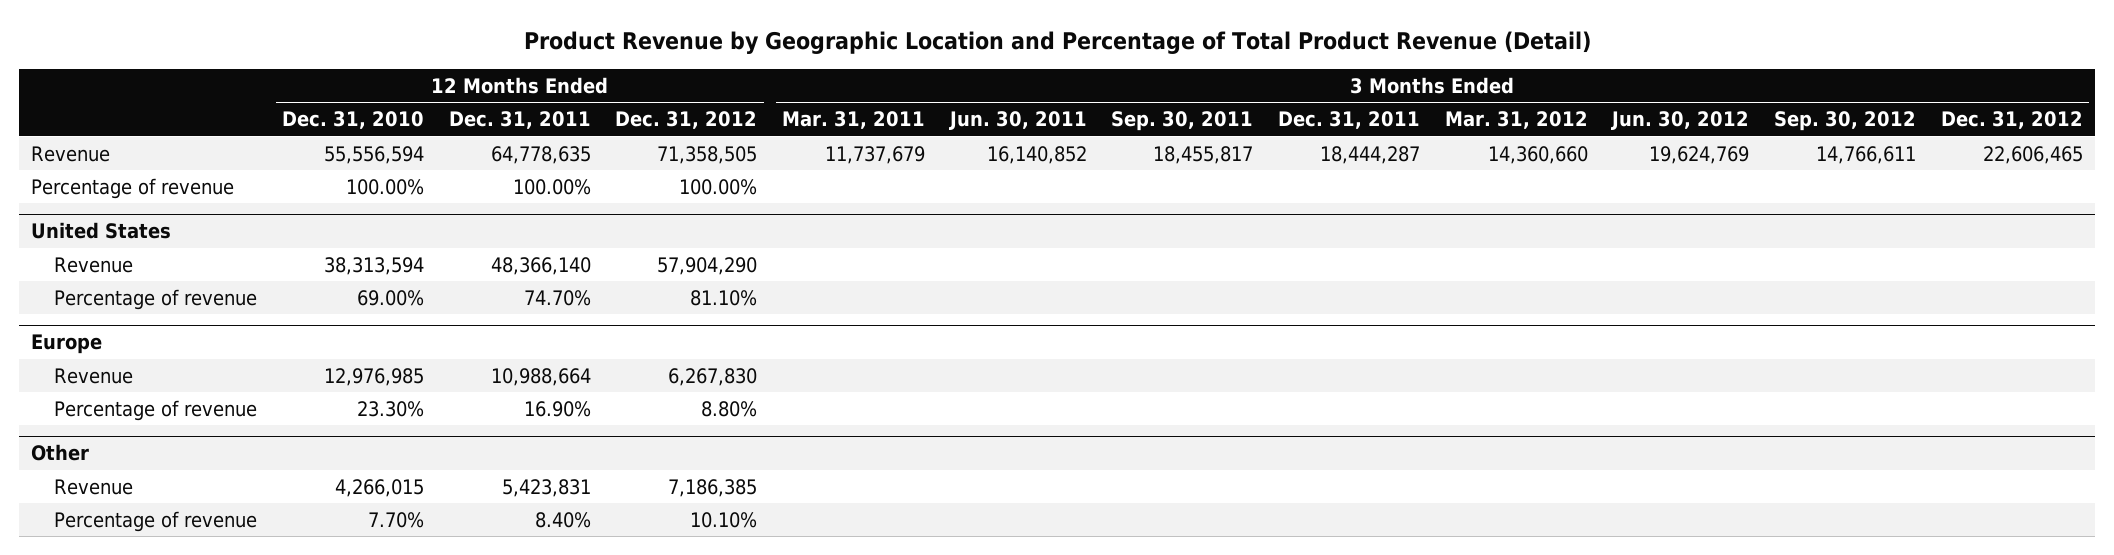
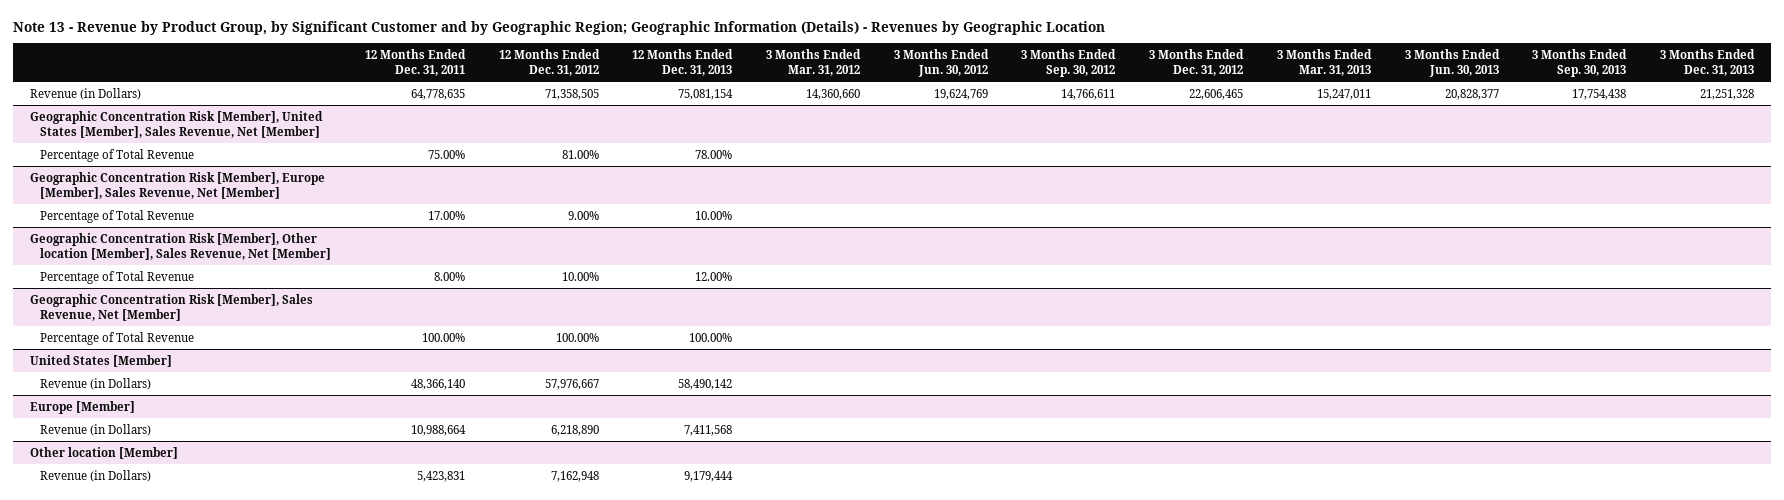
- Product Revenue by Geographic Location and Percentage of Total Product Revenue (Detail)
+ Note 13 - Revenue by Product Group, by Significant Customer and by Geographic Region; Geographic Information (Details) - Revenues by Geographic Location
- | 12 Months Ended Dec. 31, 2010 | 12 Months Ended Dec. 31, 2011 | 12 Months Ended Dec. 31, 2012 | 3 Months Ended Mar. 31, 2011 | 3 Months Ended Jun. 30, 2011 | 3 Months Ended Sep. 30, 2011 | 3 Months Ended Dec. 31, 2011 | 3 Months Ended Mar. 31, 2012 | 3 Months Ended Jun. 30, 2012 | 3 Months Ended Sep. 30, 2012 | 3 Months Ended Dec. 31, 2012
+ | 12 Months Ended Dec. 31, 2011 | 12 Months Ended Dec. 31, 2012 | 12 Months Ended Dec. 31, 2013 | 3 Months Ended Mar. 31, 2012 | 3 Months Ended Jun. 30, 2012 | 3 Months Ended Sep. 30, 2012 | 3 Months Ended Dec. 31, 2012 | 3 Months Ended Mar. 31, 2013 | 3 Months Ended Jun. 30, 2013 | 3 Months Ended Sep. 30, 2013 | 3 Months Ended Dec. 31, 2013
- Revenue | 55,556,594 | 64,778,635 | 71,358,505 | 11,737,679 | 16,140,852 | 18,455,817 | 18,444,287 | 14,360,660 | 19,624,769 | 14,766,611 | 22,606,465
- Percentage of revenue | 100.00% | 100.00% | 100.00% | | | | | | | |
- United States
- Revenue | 38,313,594 | 48,366,140 | 57,904,290 | | | | | | | |
- Percentage of revenue | 69.00% | 74.70% | 81.10% | | | | | | | |
- Europe
- Revenue | 12,976,985 | 10,988,664 | 6,267,830 | | | | | | | |
- Percentage of revenue | 23.30% | 16.90% | 8.80% | | | | | | | |
- Other
- Revenue | 4,266,015 | 5,423,831 | 7,186,385 | | | | | | | |
- Percentage of revenue | 7.70% | 8.40% | 10.10% | | | | | | | |
+ Revenue (in Dollars) | 64,778,635 | 71,358,505 | 75,081,154 | 14,360,660 | 19,624,769 | 14,766,611 | 22,606,465 | 15,247,011 | 20,828,377 | 17,754,438 | 21,251,328
+ Geographic Concentration Risk [Member], United States [Member], Sales Revenue, Net [Member]
+ Percentage of Total Revenue | 75.00% | 81.00% | 78.00% | | | | | | | |
+ Geographic Concentration Risk [Member], Europe [Member], Sales Revenue, Net [Member]
+ Percentage of Total Revenue | 17.00% | 9.00% | 10.00% | | | | | | | |
+ Geographic Concentration Risk [Member], Other location [Member], Sales Revenue, Net [Member]
+ Percentage of Total Revenue | 8.00% | 10.00% | 12.00% | | | | | | | |
+ Geographic Concentration Risk [Member], Sales Revenue, Net [Member]
+ Percentage of Total Revenue | 100.00% | 100.00% | 100.00% | | | | | | | |
+ United States [Member]
+ Revenue (in Dollars) | 48,366,140 | 57,976,667 | 58,490,142 | | | | | | | |
+ Europe [Member]
+ Revenue (in Dollars) | 10,988,664 | 6,218,890 | 7,411,568 | | | | | | | |
+ Other location [Member]
+ Revenue (in Dollars) | 5,423,831 | 7,162,948 | 9,179,444 | | | | | | | |

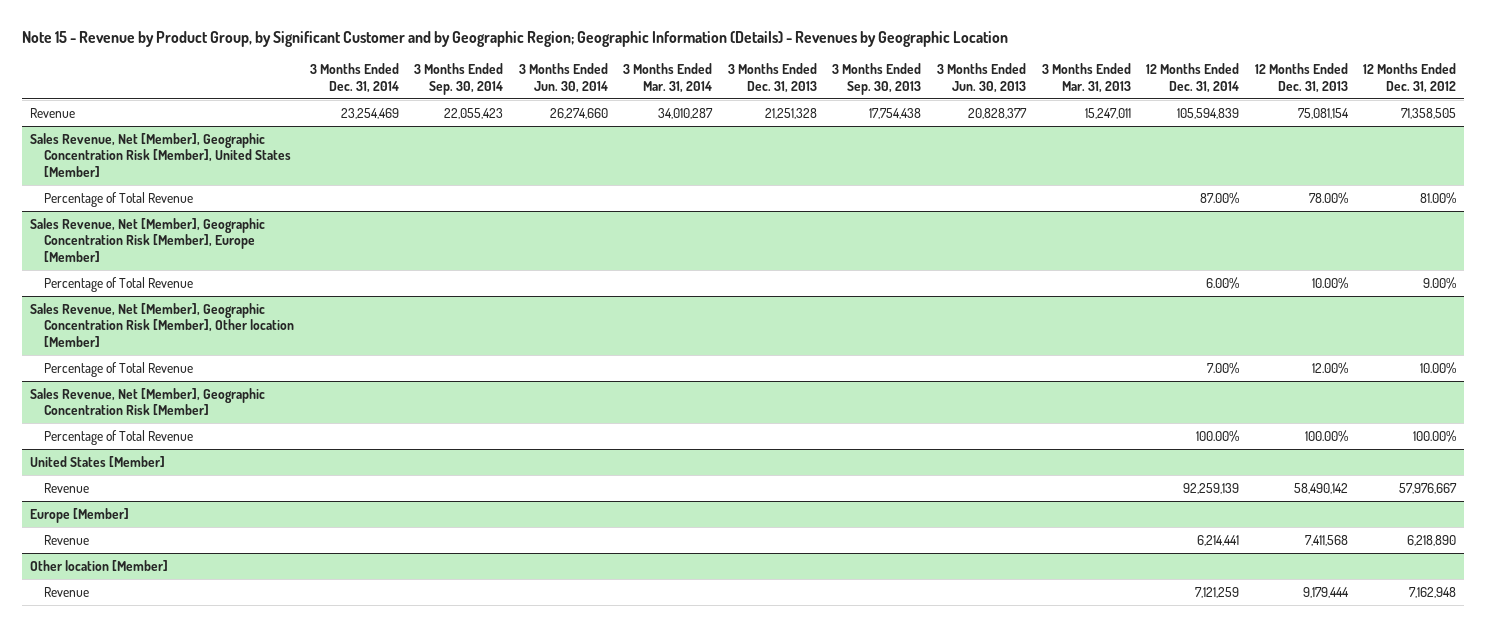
- Note 13 - Revenue by Product Group, by Significant Customer and by Geographic Region; Geographic Information (Details) - Revenues by Geographic Location
+ Note 15 - Revenue by Product Group, by Significant Customer and by Geographic Region; Geographic Information (Details) - Revenues by Geographic Location
- | 12 Months Ended Dec. 31, 2011 | 12 Months Ended Dec. 31, 2012 | 12 Months Ended Dec. 31, 2013 | 3 Months Ended Mar. 31, 2012 | 3 Months Ended Jun. 30, 2012 | 3 Months Ended Sep. 30, 2012 | 3 Months Ended Dec. 31, 2012 | 3 Months Ended Mar. 31, 2013 | 3 Months Ended Jun. 30, 2013 | 3 Months Ended Sep. 30, 2013 | 3 Months Ended Dec. 31, 2013
+ | 3 Months Ended Dec. 31, 2014 | 3 Months Ended Sep. 30, 2014 | 3 Months Ended Jun. 30, 2014 | 3 Months Ended Mar. 31, 2014 | 3 Months Ended Dec. 31, 2013 | 3 Months Ended Sep. 30, 2013 | 3 Months Ended Jun. 30, 2013 | 3 Months Ended Mar. 31, 2013 | 12 Months Ended Dec. 31, 2014 | 12 Months Ended Dec. 31, 2013 | 12 Months Ended Dec. 31, 2012
- Revenue (in Dollars) | 64,778,635 | 71,358,505 | 75,081,154 | 14,360,660 | 19,624,769 | 14,766,611 | 22,606,465 | 15,247,011 | 20,828,377 | 17,754,438 | 21,251,328
- Geographic Concentration Risk [Member], United States [Member], Sales Revenue, Net [Member]
+ Revenue | 23,254,469 | 22,055,423 | 26,274,660 | 34,010,287 | 21,251,328 | 17,754,438 | 20,828,377 | 15,247,011 | 105,594,839 | 75,081,154 | 71,358,505
+ Sales Revenue, Net [Member], Geographic Concentration Risk [Member], United States [Member]
- Geographic Concentration Risk [Member], Europe [Member], Sales Revenue, Net [Member]
+ Sales Revenue, Net [Member], Geographic Concentration Risk [Member], Europe [Member]
- Geographic Concentration Risk [Member], Other location [Member], Sales Revenue, Net [Member]
+ Sales Revenue, Net [Member], Geographic Concentration Risk [Member], Other location [Member]
- Geographic Concentration Risk [Member], Sales Revenue, Net [Member]
+ Sales Revenue, Net [Member], Geographic Concentration Risk [Member]
@ United States [Member]
- Revenue (in Dollars) | 48,366,140 | 57,976,667 | 58,490,142 | | | | | | | |
+ Revenue | | | | | | | | | 92,259,139 | 58,490,142 | 57,976,667
@ Europe [Member]
- Revenue (in Dollars) | 10,988,664 | 6,218,890 | 7,411,568 | | | | | | | |
+ Revenue | | | | | | | | | 6,214,441 | 7,411,568 | 6,218,890
@ Other location [Member]
- Revenue (in Dollars) | 5,423,831 | 7,162,948 | 9,179,444 | | | | | | | |
+ Revenue | | | | | | | | | 7,121,259 | 9,179,444 | 7,162,948

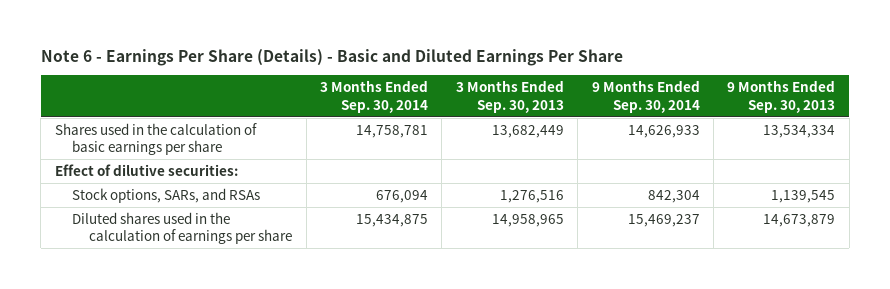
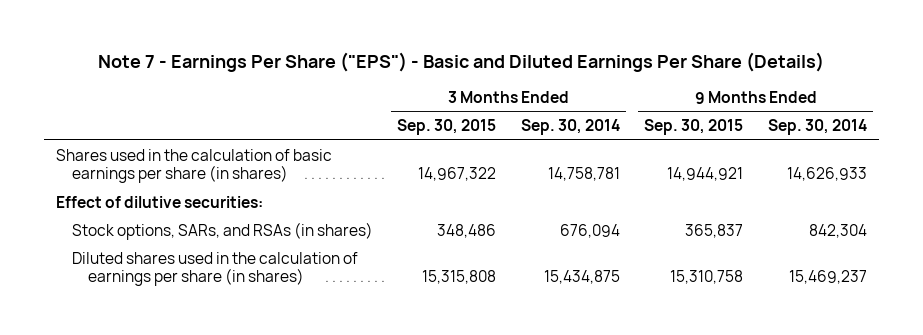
- Note 6 - Earnings Per Share (Details) - Basic and Diluted Earnings Per Share
+ Note 7 - Earnings Per Share ("EPS") - Basic and Diluted Earnings Per Share (Details)
- | 3 Months Ended Sep. 30, 2014 | 3 Months Ended Sep. 30, 2013 | 9 Months Ended Sep. 30, 2014 | 9 Months Ended Sep. 30, 2013
+ | 3 Months Ended Sep. 30, 2015 | 3 Months Ended Sep. 30, 2014 | 9 Months Ended Sep. 30, 2015 | 9 Months Ended Sep. 30, 2014
- Shares used in the calculation of basic earnings per share | 14,758,781 | 13,682,449 | 14,626,933 | 13,534,334
+ Shares used in the calculation of basic earnings per share (in shares) | 14,967,322 | 14,758,781 | 14,944,921 | 14,626,933
- Stock options, SARs, and RSAs | 676,094 | 1,276,516 | 842,304 | 1,139,545
- Diluted shares used in the calculation of earnings per share | 15,434,875 | 14,958,965 | 15,469,237 | 14,673,879
+ Stock options, SARs, and RSAs (in shares) | 348,486 | 676,094 | 365,837 | 842,304
+ Diluted shares used in the calculation of earnings per share (in shares) | 15,315,808 | 15,434,875 | 15,310,758 | 15,469,237

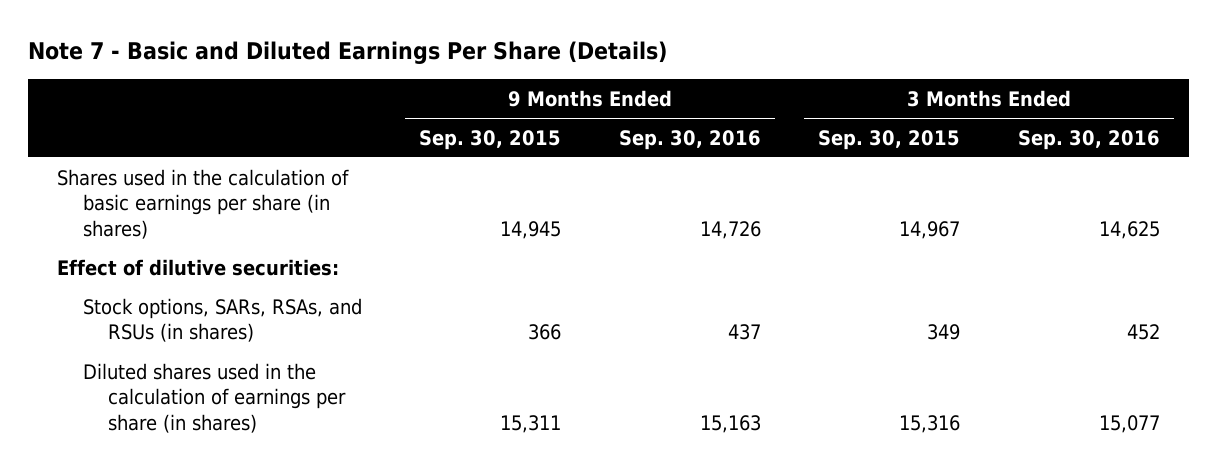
- Note 7 - Earnings Per Share ("EPS") - Basic and Diluted Earnings Per Share (Details)
+ Note 7 - Basic and Diluted Earnings Per Share (Details)
- | 3 Months Ended Sep. 30, 2015 | 3 Months Ended Sep. 30, 2014 | 9 Months Ended Sep. 30, 2015 | 9 Months Ended Sep. 30, 2014
+ | 9 Months Ended Sep. 30, 2015 | 9 Months Ended Sep. 30, 2016 | 3 Months Ended Sep. 30, 2015 | 3 Months Ended Sep. 30, 2016
- Shares used in the calculation of basic earnings per share (in shares) | 14,967,322 | 14,758,781 | 14,944,921 | 14,626,933
+ Shares used in the calculation of basic earnings per share (in shares) | 14,945 | 14,726 | 14,967 | 14,625
- Stock options, SARs, and RSAs (in shares) | 348,486 | 676,094 | 365,837 | 842,304
- Diluted shares used in the calculation of earnings per share (in shares) | 15,315,808 | 15,434,875 | 15,310,758 | 15,469,237
+ Stock options, SARs, RSAs, and RSUs (in shares) | 366 | 437 | 349 | 452
+ Diluted shares used in the calculation of earnings per share (in shares) | 15,311 | 15,163 | 15,316 | 15,077

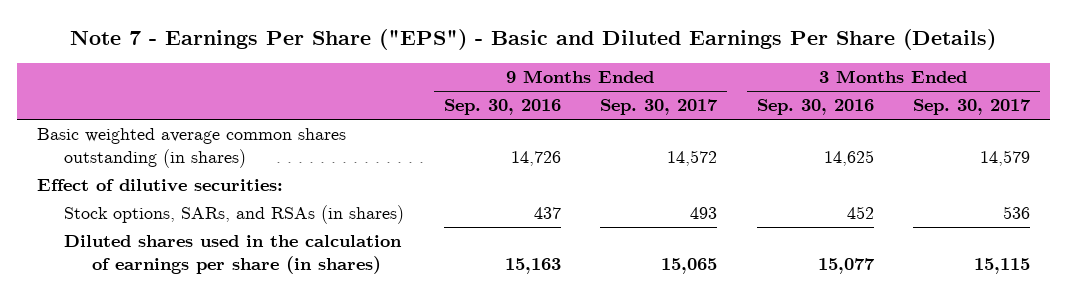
- Note 7 - Basic and Diluted Earnings Per Share (Details)
+ Note 7 - Earnings Per Share ("EPS") - Basic and Diluted Earnings Per Share (Details)
- | 9 Months Ended Sep. 30, 2015 | 9 Months Ended Sep. 30, 2016 | 3 Months Ended Sep. 30, 2015 | 3 Months Ended Sep. 30, 2016
+ | 9 Months Ended Sep. 30, 2016 | 9 Months Ended Sep. 30, 2017 | 3 Months Ended Sep. 30, 2016 | 3 Months Ended Sep. 30, 2017
- Shares used in the calculation of basic earnings per share (in shares) | 14,945 | 14,726 | 14,967 | 14,625
+ Basic weighted average common shares outstanding (in shares) | 14,726 | 14,572 | 14,625 | 14,579
- Stock options, SARs, RSAs, and RSUs (in shares) | 366 | 437 | 349 | 452
+ Stock options, SARs, and RSAs (in shares) | 437 | 493 | 452 | 536

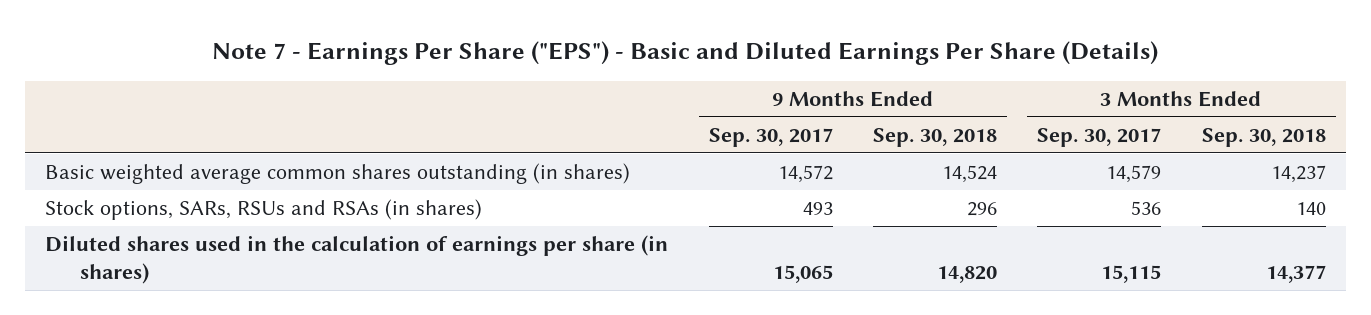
- | 9 Months Ended Sep. 30, 2016 | 9 Months Ended Sep. 30, 2017 | 3 Months Ended Sep. 30, 2016 | 3 Months Ended Sep. 30, 2017
+ | 9 Months Ended Sep. 30, 2017 | 9 Months Ended Sep. 30, 2018 | 3 Months Ended Sep. 30, 2017 | 3 Months Ended Sep. 30, 2018
- Effect of dilutive securities:
- Stock options, SARs, and RSAs (in shares) | 437 | 493 | 452 | 536
+ Stock options, SARs, RSUs and RSAs (in shares) | 493 | 296 | 536 | 140

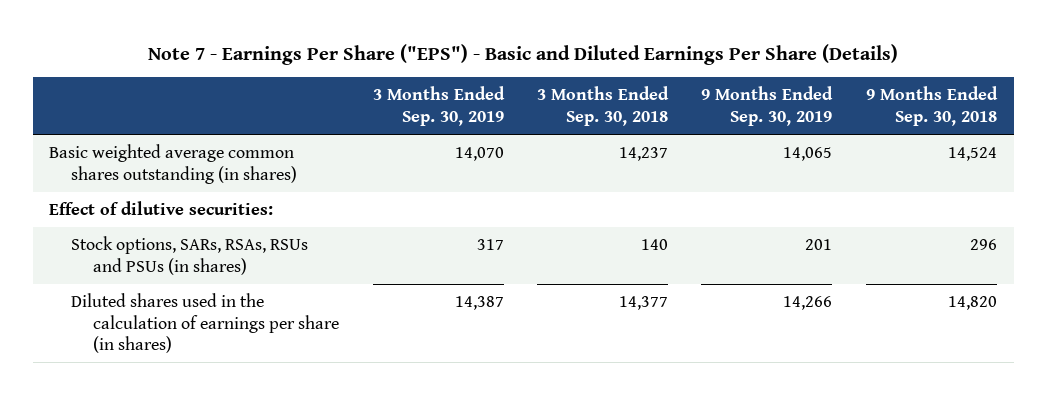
- | 9 Months Ended Sep. 30, 2017 | 9 Months Ended Sep. 30, 2018 | 3 Months Ended Sep. 30, 2017 | 3 Months Ended Sep. 30, 2018
+ | 3 Months Ended Sep. 30, 2019 | 3 Months Ended Sep. 30, 2018 | 9 Months Ended Sep. 30, 2019 | 9 Months Ended Sep. 30, 2018
- Stock options, SARs, RSUs and RSAs (in shares) | 493 | 296 | 536 | 140
+ Effect of dilutive securities:
+ Stock options, SARs, RSAs, RSUs and PSUs (in shares) | 317 | 140 | 201 | 296

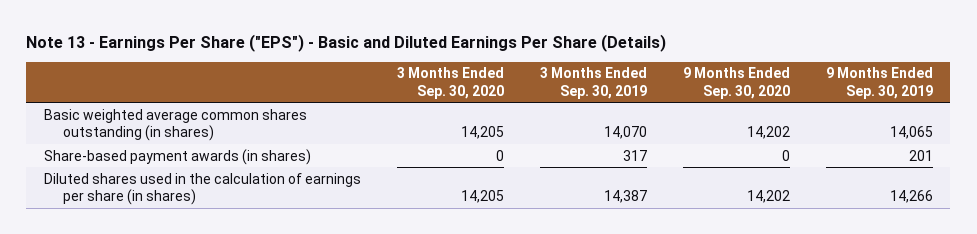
- Note 7 - Earnings Per Share ("EPS") - Basic and Diluted Earnings Per Share (Details)
+ Note 13 - Earnings Per Share ("EPS") - Basic and Diluted Earnings Per Share (Details)
- | 3 Months Ended Sep. 30, 2019 | 3 Months Ended Sep. 30, 2018 | 9 Months Ended Sep. 30, 2019 | 9 Months Ended Sep. 30, 2018
+ | 3 Months Ended Sep. 30, 2020 | 3 Months Ended Sep. 30, 2019 | 9 Months Ended Sep. 30, 2020 | 9 Months Ended Sep. 30, 2019
- Effect of dilutive securities:
- Stock options, SARs, RSAs, RSUs and PSUs (in shares) | 317 | 140 | 201 | 296
+ Share-based payment awards (in shares) | 0 | 317 | 0 | 201

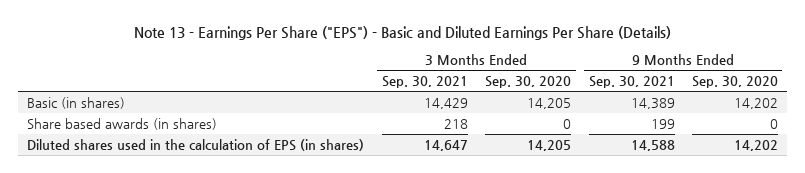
- | 3 Months Ended Sep. 30, 2020 | 3 Months Ended Sep. 30, 2019 | 9 Months Ended Sep. 30, 2020 | 9 Months Ended Sep. 30, 2019
+ | 3 Months Ended Sep. 30, 2021 | 3 Months Ended Sep. 30, 2020 | 9 Months Ended Sep. 30, 2021 | 9 Months Ended Sep. 30, 2020
- Basic weighted average common shares outstanding (in shares) | 14,205 | 14,070 | 14,202 | 14,065
- Share-based payment awards (in shares) | 0 | 317 | 0 | 201
- Diluted shares used in the calculation of earnings per share (in shares) | 14,205 | 14,387 | 14,202 | 14,266
+ Basic (in shares) | 14,429 | 14,205 | 14,389 | 14,202
+ Share based awards (in shares) | 218 | 0 | 199 | 0
+ Diluted shares used in the calculation of EPS (in shares) | 14,647 | 14,205 | 14,588 | 14,202

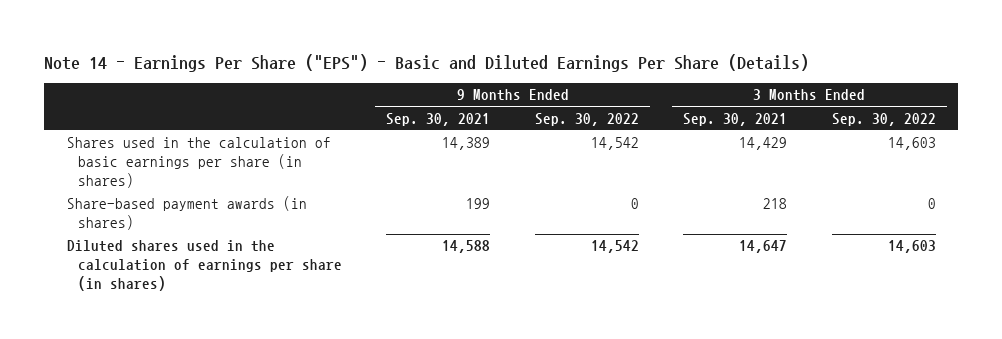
- Note 13 - Earnings Per Share ("EPS") - Basic and Diluted Earnings Per Share (Details)
+ Note 14 - Earnings Per Share ("EPS") - Basic and Diluted Earnings Per Share (Details)
- | 3 Months Ended Sep. 30, 2021 | 3 Months Ended Sep. 30, 2020 | 9 Months Ended Sep. 30, 2021 | 9 Months Ended Sep. 30, 2020
+ | 9 Months Ended Sep. 30, 2021 | 9 Months Ended Sep. 30, 2022 | 3 Months Ended Sep. 30, 2021 | 3 Months Ended Sep. 30, 2022
- Basic (in shares) | 14,429 | 14,205 | 14,389 | 14,202
- Share based awards (in shares) | 218 | 0 | 199 | 0
- Diluted shares used in the calculation of EPS (in shares) | 14,647 | 14,205 | 14,588 | 14,202
+ Shares used in the calculation of basic earnings per share (in shares) | 14,389 | 14,542 | 14,429 | 14,603
+ Share-based payment awards (in shares) | 199 | 0 | 218 | 0
+ Diluted shares used in the calculation of earnings per share (in shares) | 14,588 | 14,542 | 14,647 | 14,603

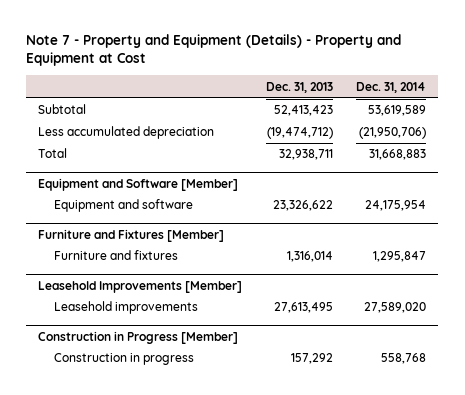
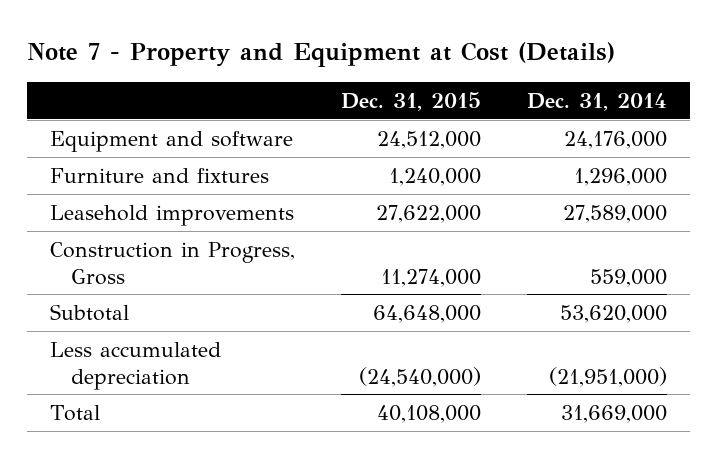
- Note 7 - Property and Equipment (Details) - Property and Equipment at Cost
+ Note 7 - Property and Equipment at Cost (Details)
- | Dec. 31, 2013 | Dec. 31, 2014
+ | Dec. 31, 2015 | Dec. 31, 2014
- Subtotal | 52,413,423 | 53,619,589
- Less accumulated depreciation | (19,474,712) | (21,950,706)
- Total | 32,938,711 | 31,668,883
- Equipment and Software [Member]
- Equipment and software | 23,326,622 | 24,175,954
- Furniture and Fixtures [Member]
- Furniture and fixtures | 1,316,014 | 1,295,847
- Leasehold Improvements [Member]
- Leasehold improvements | 27,613,495 | 27,589,020
- Construction in Progress [Member]
- Construction in progress | 157,292 | 558,768
+ Equipment and software | 24,512,000 | 24,176,000
+ Furniture and fixtures | 1,240,000 | 1,296,000
+ Leasehold improvements | 27,622,000 | 27,589,000
+ Construction in Progress, Gross | 11,274,000 | 559,000
+ Subtotal | 64,648,000 | 53,620,000
+ Less accumulated depreciation | (24,540,000) | (21,951,000)
+ Total | 40,108,000 | 31,669,000

